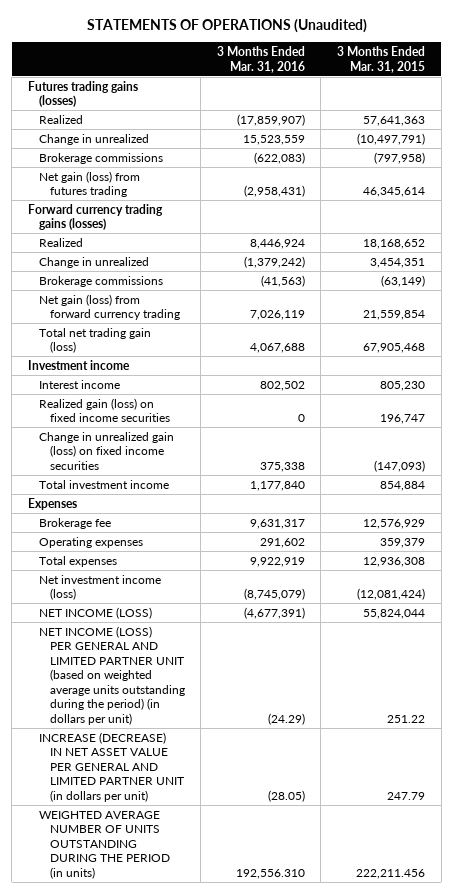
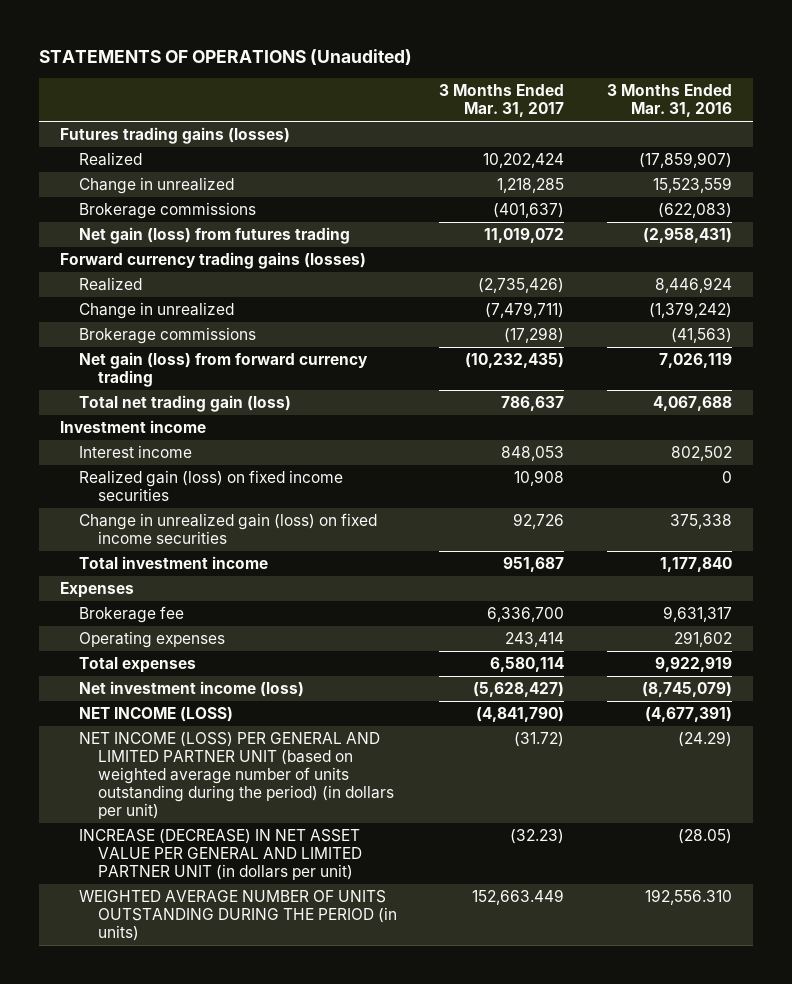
- | 3 Months Ended Mar. 31, 2016 | 3 Months Ended Mar. 31, 2015
+ | 3 Months Ended Mar. 31, 2017 | 3 Months Ended Mar. 31, 2016
- NET INCOME (LOSS) PER GENERAL AND LIMITED PARTNER UNIT (based on weighted average units outstanding during the period) (in dollars per unit) | (24.29) | 251.22
+ NET INCOME (LOSS) PER GENERAL AND LIMITED PARTNER UNIT (based on weighted average number of units outstanding during the period) (in dollars per unit) | (31.72) | (24.29)

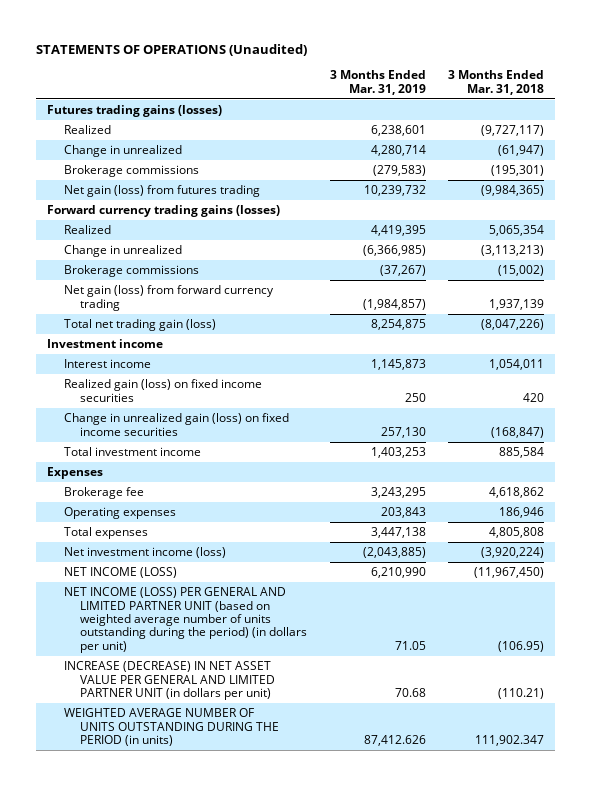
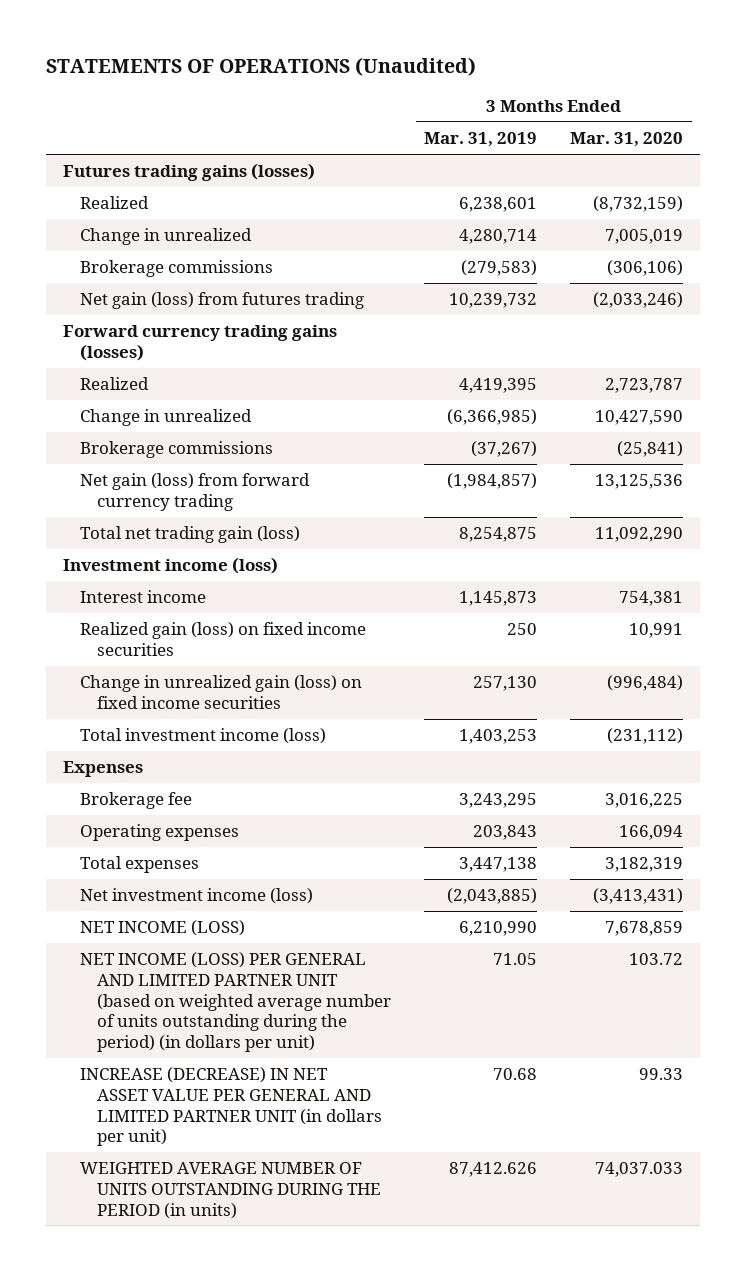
- | 3 Months Ended Mar. 31, 2019 | 3 Months Ended Mar. 31, 2018
+ | 3 Months Ended Mar. 31, 2019 | 3 Months Ended Mar. 31, 2020
- Investment income
+ Investment income (loss)
- Total investment income | 1,403,253 | 885,584
+ Total investment income (loss) | 1,403,253 | (231,112)

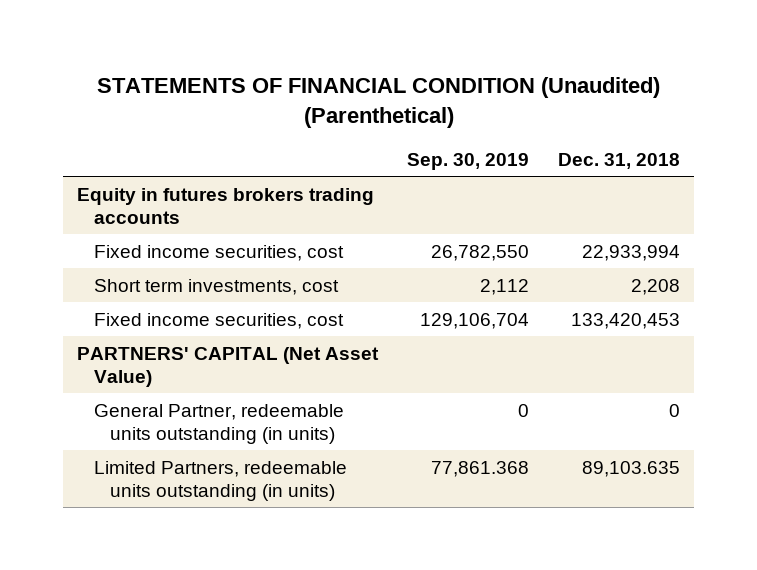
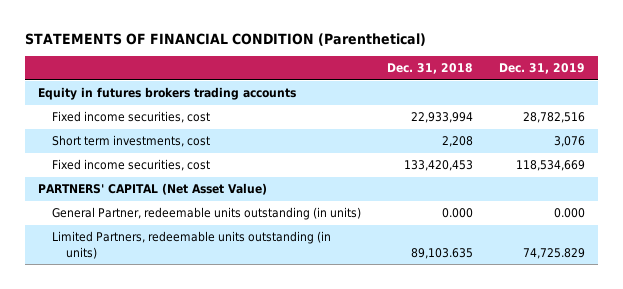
- STATEMENTS OF FINANCIAL CONDITION (Unaudited) (Parenthetical)
+ STATEMENTS OF FINANCIAL CONDITION (Parenthetical)
- | Sep. 30, 2019 | Dec. 31, 2018
+ | Dec. 31, 2018 | Dec. 31, 2019
- General Partner, redeemable units outstanding (in units) | 0 | 0
+ General Partner, redeemable units outstanding (in units) | 0.000 | 0.000

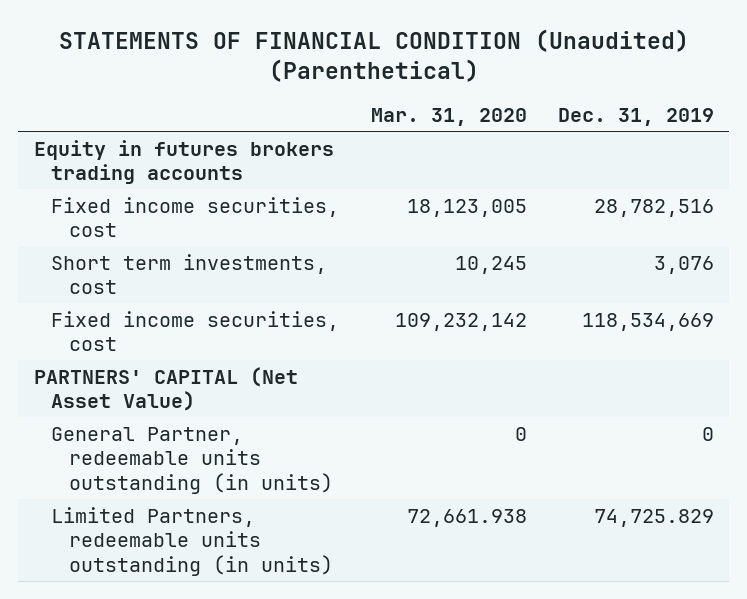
- STATEMENTS OF FINANCIAL CONDITION (Parenthetical)
+ STATEMENTS OF FINANCIAL CONDITION (Unaudited) (Parenthetical)
- | Dec. 31, 2018 | Dec. 31, 2019
+ | Mar. 31, 2020 | Dec. 31, 2019
- General Partner, redeemable units outstanding (in units) | 0.000 | 0.000
+ General Partner, redeemable units outstanding (in units) | 0 | 0

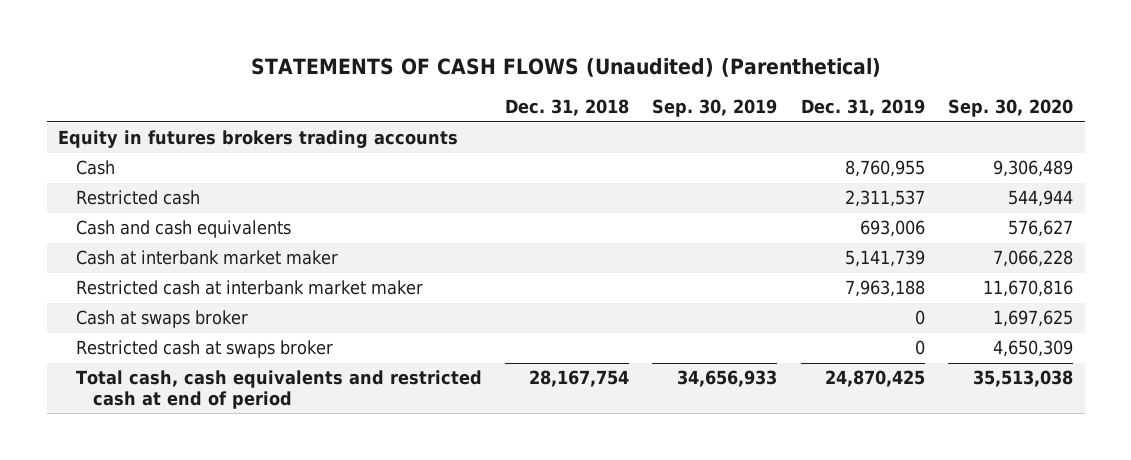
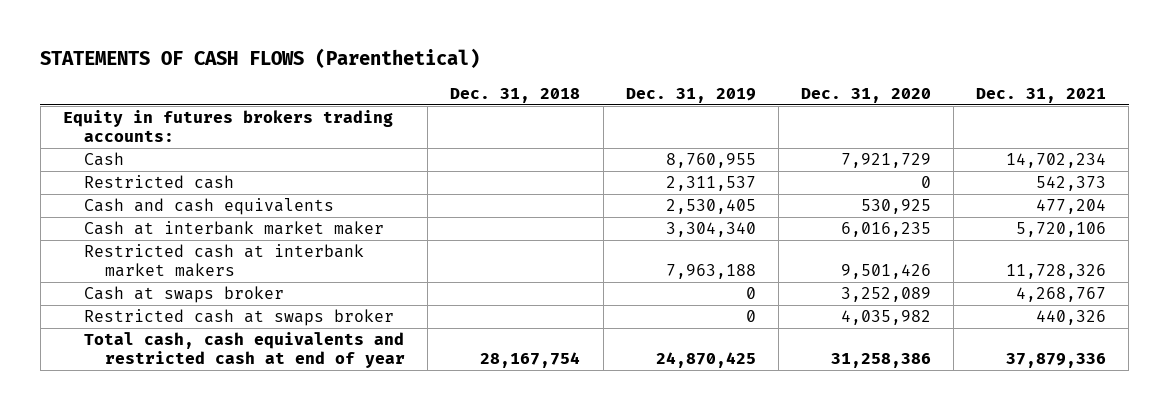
- STATEMENTS OF CASH FLOWS (Unaudited) (Parenthetical)
+ STATEMENTS OF CASH FLOWS (Parenthetical)
- | Dec. 31, 2018 | Sep. 30, 2019 | Dec. 31, 2019 | Sep. 30, 2020
+ | Dec. 31, 2018 | Dec. 31, 2019 | Dec. 31, 2020 | Dec. 31, 2021
- Equity in futures brokers trading accounts
+ Equity in futures brokers trading accounts:
- Cash and cash equivalents | | | 693,006 | 576,627
- Cash at interbank market maker | | | 5,141,739 | 7,066,228
- Restricted cash at interbank market maker | | | 7,963,188 | 11,670,816
+ Cash and cash equivalents | | 2,530,405 | 530,925 | 477,204
+ Cash at interbank market maker | | 3,304,340 | 6,016,235 | 5,720,106
+ Restricted cash at interbank market makers | | 7,963,188 | 9,501,426 | 11,728,326
- Total cash, cash equivalents and restricted cash at end of period | 28,167,754 | 34,656,933 | 24,870,425 | 35,513,038
+ Total cash, cash equivalents and restricted cash at end of year | 28,167,754 | 24,870,425 | 31,258,386 | 37,879,336

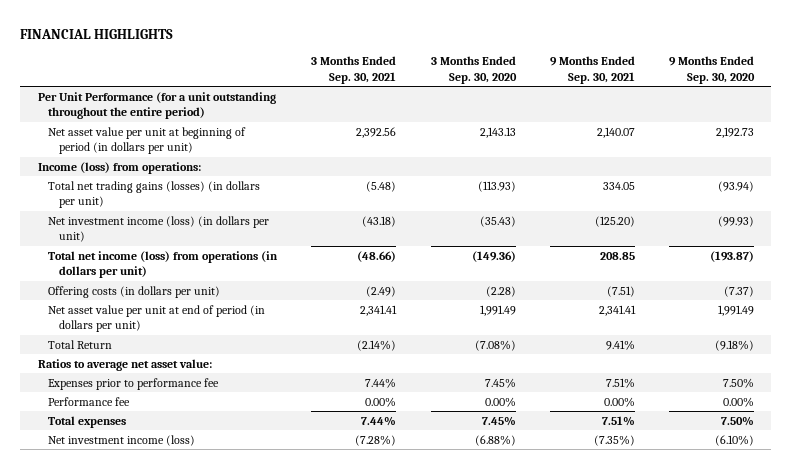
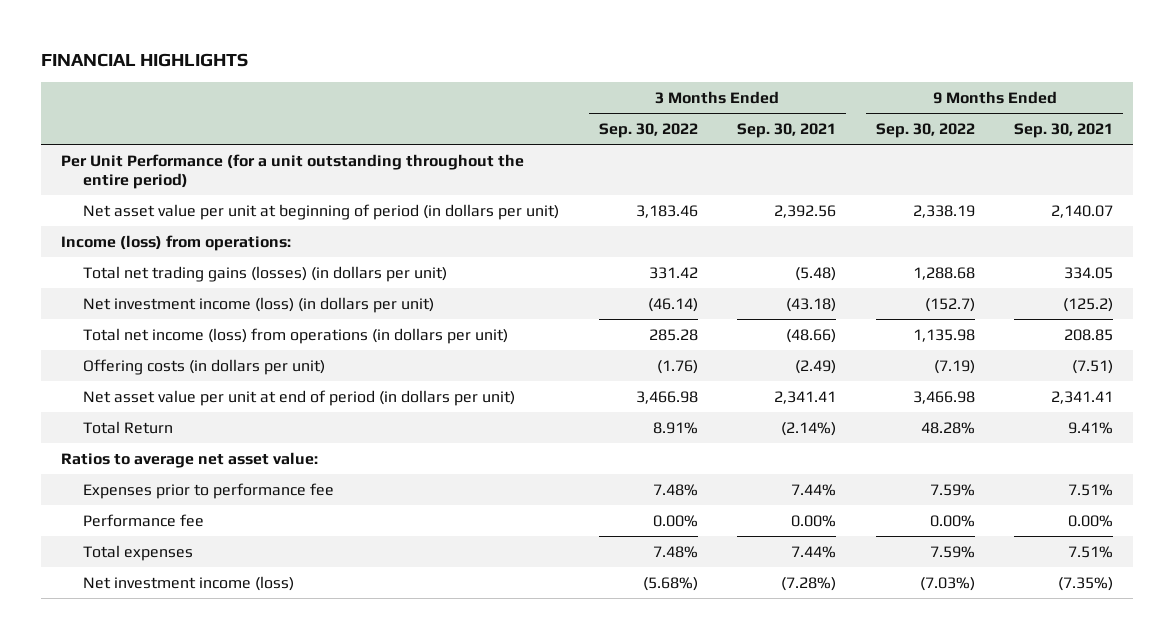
- | 3 Months Ended Sep. 30, 2021 | 3 Months Ended Sep. 30, 2020 | 9 Months Ended Sep. 30, 2021 | 9 Months Ended Sep. 30, 2020
+ | 3 Months Ended Sep. 30, 2022 | 3 Months Ended Sep. 30, 2021 | 9 Months Ended Sep. 30, 2022 | 9 Months Ended Sep. 30, 2021
- Net investment income (loss) (in dollars per unit) | (43.18) | (35.43) | (125.20) | (99.93)
+ Net investment income (loss) (in dollars per unit) | (46.14) | (43.18) | (152.7) | (125.2)

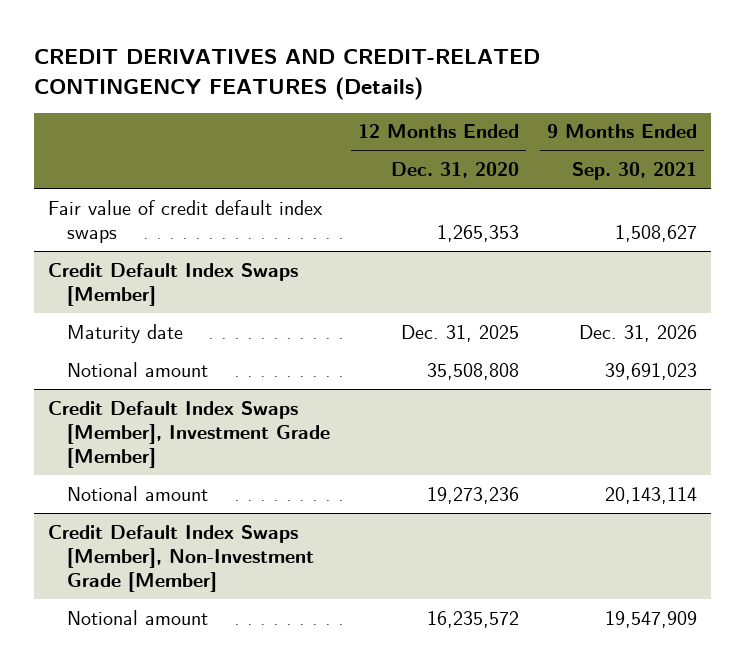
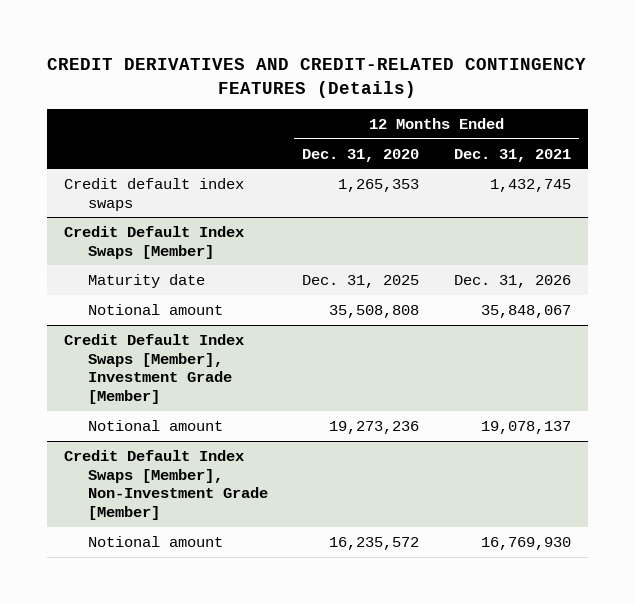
- | 12 Months Ended Dec. 31, 2020 | 9 Months Ended Sep. 30, 2021
+ | 12 Months Ended Dec. 31, 2020 | 12 Months Ended Dec. 31, 2021
- Fair value of credit default index swaps | 1,265,353 | 1,508,627
+ Credit default index swaps | 1,265,353 | 1,432,745

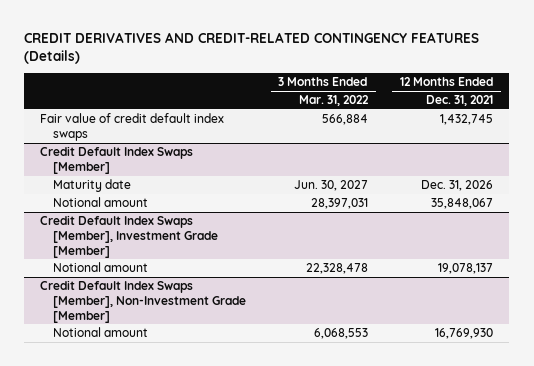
- | 12 Months Ended Dec. 31, 2020 | 12 Months Ended Dec. 31, 2021
+ | 3 Months Ended Mar. 31, 2022 | 12 Months Ended Dec. 31, 2021
- Credit default index swaps | 1,265,353 | 1,432,745
+ Fair value of credit default index swaps | 566,884 | 1,432,745

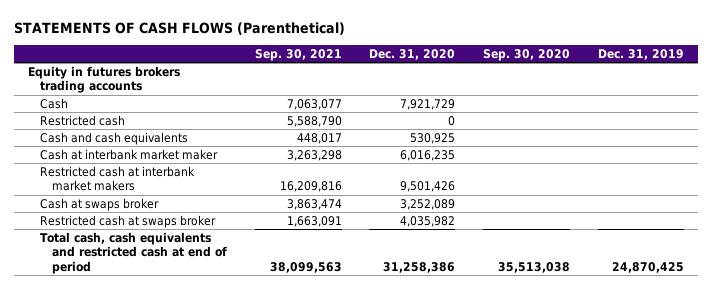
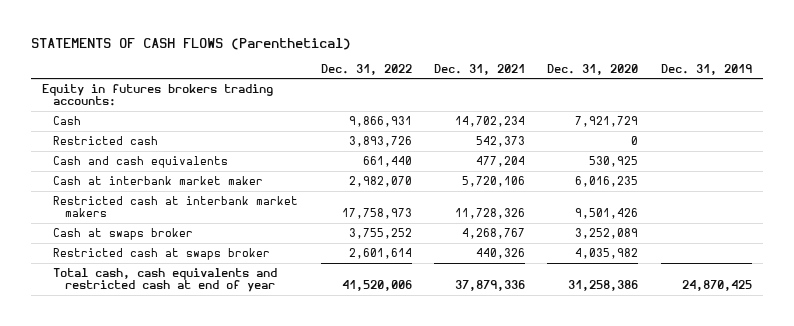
- | Sep. 30, 2021 | Dec. 31, 2020 | Sep. 30, 2020 | Dec. 31, 2019
+ | Dec. 31, 2022 | Dec. 31, 2021 | Dec. 31, 2020 | Dec. 31, 2019
- Equity in futures brokers trading accounts
+ Equity in futures brokers trading accounts:
- Total cash, cash equivalents and restricted cash at end of period | 38,099,563 | 31,258,386 | 35,513,038 | 24,870,425
+ Total cash, cash equivalents and restricted cash at end of year | 41,520,006 | 37,879,336 | 31,258,386 | 24,870,425

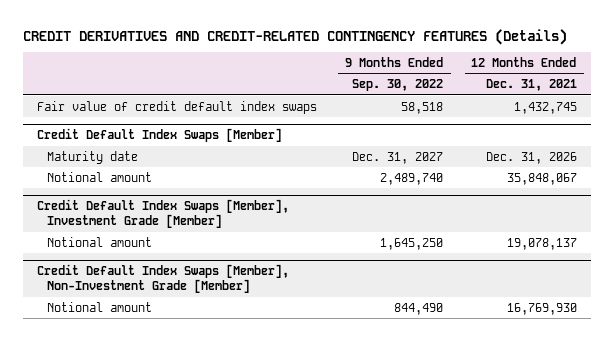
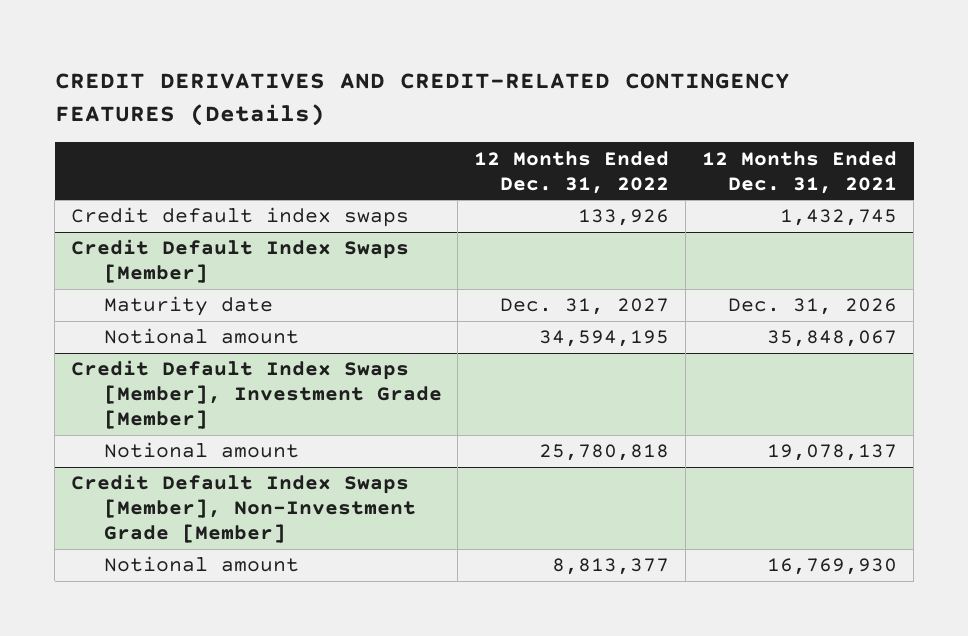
- | 9 Months Ended Sep. 30, 2022 | 12 Months Ended Dec. 31, 2021
+ | 12 Months Ended Dec. 31, 2022 | 12 Months Ended Dec. 31, 2021
- Fair value of credit default index swaps | 58,518 | 1,432,745
+ Credit default index swaps | 133,926 | 1,432,745

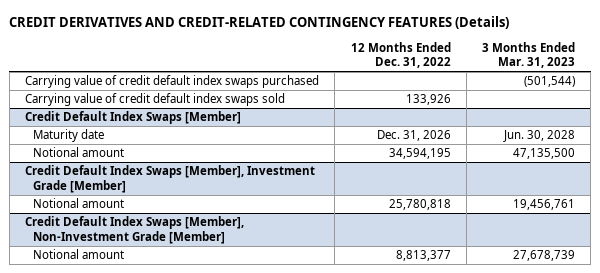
- | 12 Months Ended Dec. 31, 2022 | 12 Months Ended Dec. 31, 2021
+ | 12 Months Ended Dec. 31, 2022 | 3 Months Ended Mar. 31, 2023
- Credit default index swaps | 133,926 | 1,432,745
+ Carrying value of credit default index swaps purchased | | (501,544)
+ Carrying value of credit default index swaps sold | 133,926 |
@ Credit Default Index Swaps [Member]
- Maturity date | Dec. 31, 2027 | Dec. 31, 2026
+ Maturity date | Dec. 31, 2026 | Jun. 30, 2028

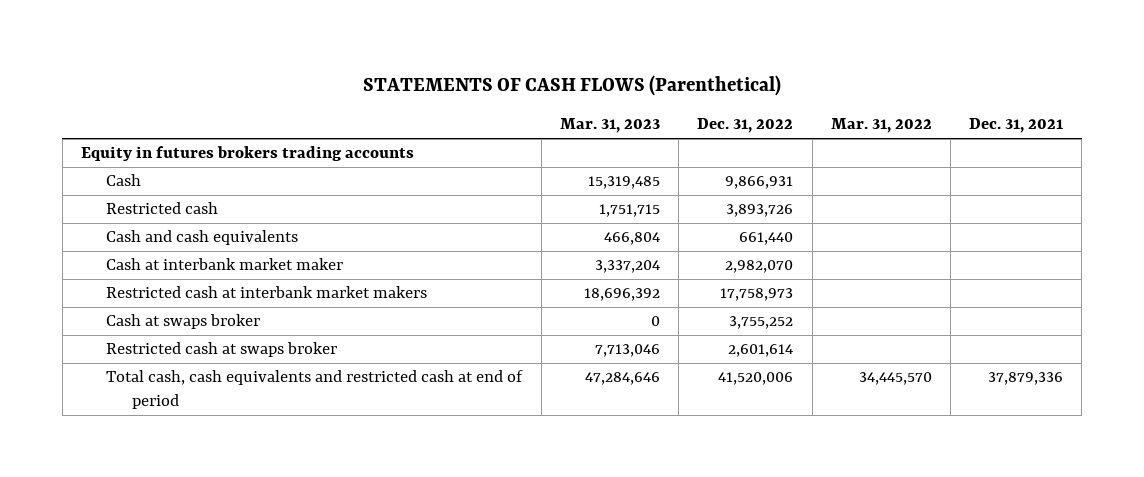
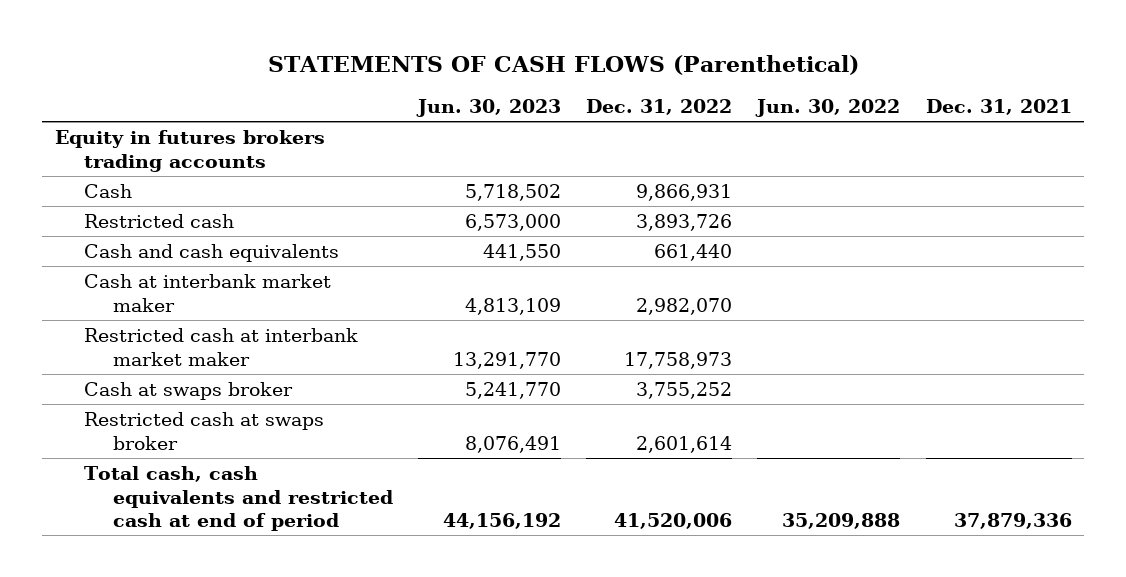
- | Mar. 31, 2023 | Dec. 31, 2022 | Mar. 31, 2022 | Dec. 31, 2021
+ | Jun. 30, 2023 | Dec. 31, 2022 | Jun. 30, 2022 | Dec. 31, 2021
- Restricted cash at interbank market makers | 18,696,392 | 17,758,973 | |
+ Restricted cash at interbank market maker | 13,291,770 | 17,758,973 | |

